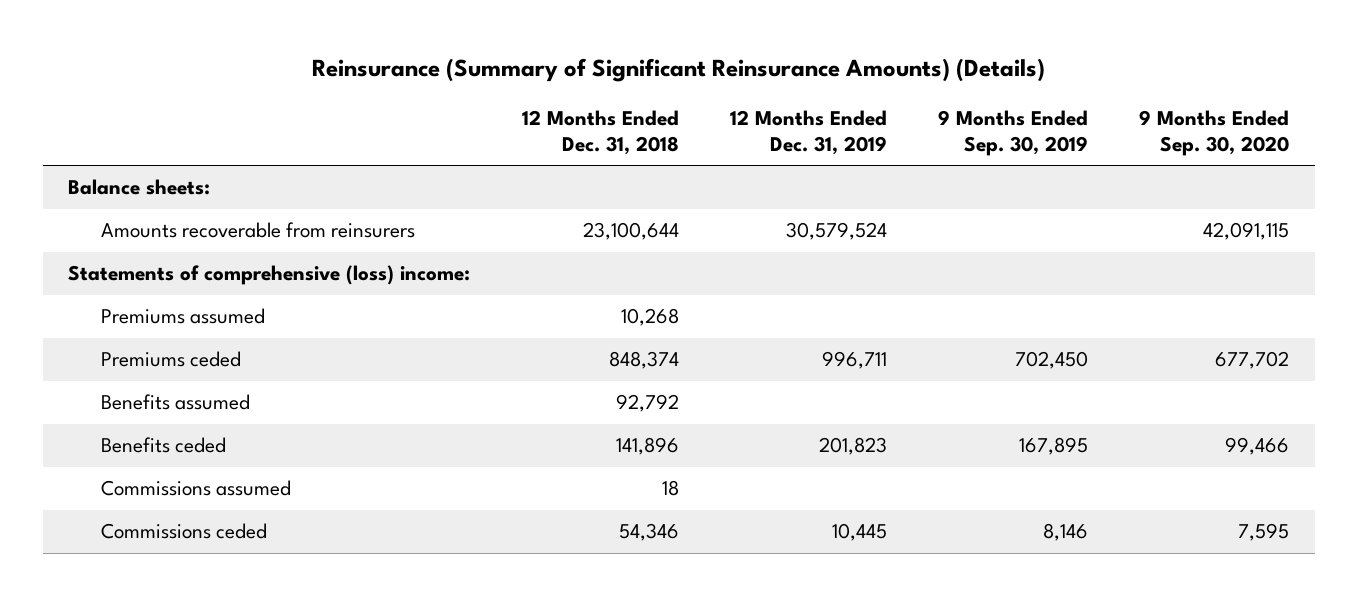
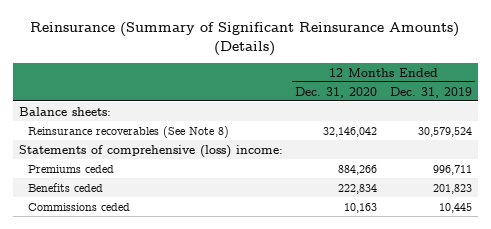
- | 12 Months Ended Dec. 31, 2018 | 12 Months Ended Dec. 31, 2019 | 9 Months Ended Sep. 30, 2019 | 9 Months Ended Sep. 30, 2020
+ | 12 Months Ended Dec. 31, 2020 | 12 Months Ended Dec. 31, 2019
- Amounts recoverable from reinsurers | 23,100,644 | 30,579,524 | | 42,091,115
+ Reinsurance recoverables (See Note 8) | 32,146,042 | 30,579,524
- Premiums assumed | 10,268 | | |
- Benefits assumed | 92,792 | | |
- Commissions assumed | 18 | | |

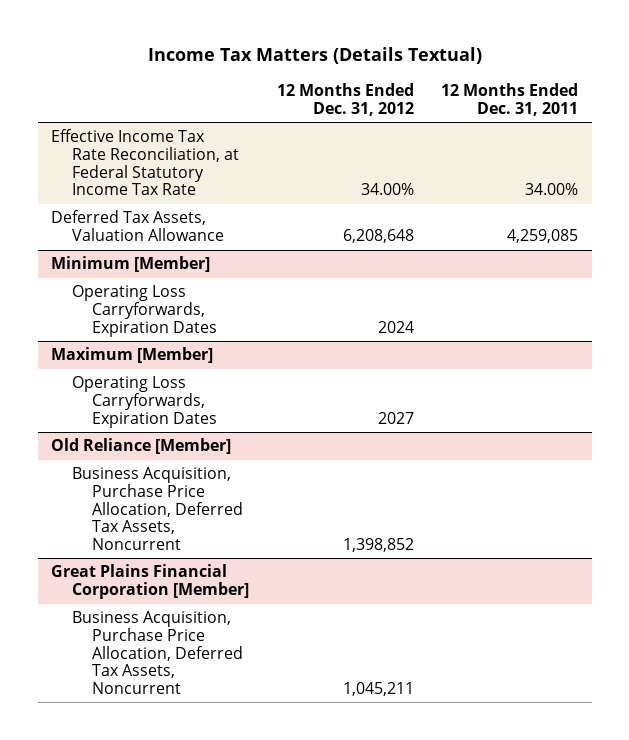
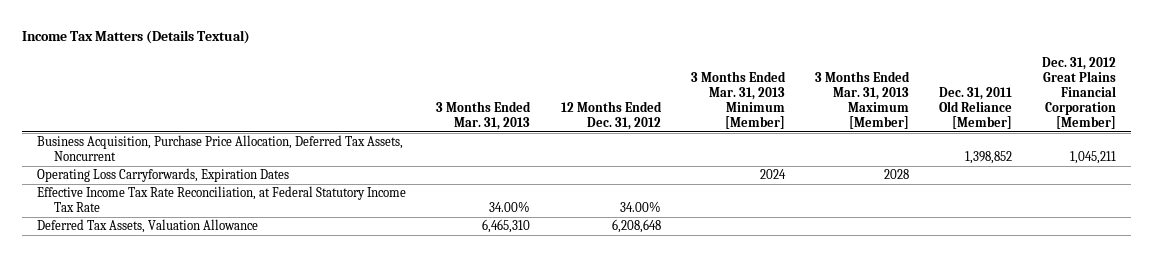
- | 12 Months Ended Dec. 31, 2012 | 12 Months Ended Dec. 31, 2011
+ | 3 Months Ended Mar. 31, 2013 | 12 Months Ended Dec. 31, 2012 | 3 Months Ended Mar. 31, 2013 Minimum [Member] | 3 Months Ended Mar. 31, 2013 Maximum [Member] | Dec. 31, 2011 Old Reliance [Member] | Dec. 31, 2012 Great Plains Financial Corporation [Member]
+ Business Acquisition, Purchase Price Allocation, Deferred Tax Assets, Noncurrent | | | | | 1,398,852 | 1,045,211
+ Operating Loss Carryforwards, Expiration Dates | | | 2024 | 2028 | |
- Minimum [Member]
- Operating Loss Carryforwards, Expiration Dates | 2024 |
- Maximum [Member]
- Operating Loss Carryforwards, Expiration Dates | 2027 |
- Old Reliance [Member]
- Business Acquisition, Purchase Price Allocation, Deferred Tax Assets, Noncurrent | 1,398,852 |
- Great Plains Financial Corporation [Member]
- Business Acquisition, Purchase Price Allocation, Deferred Tax Assets, Noncurrent | 1,045,211 |

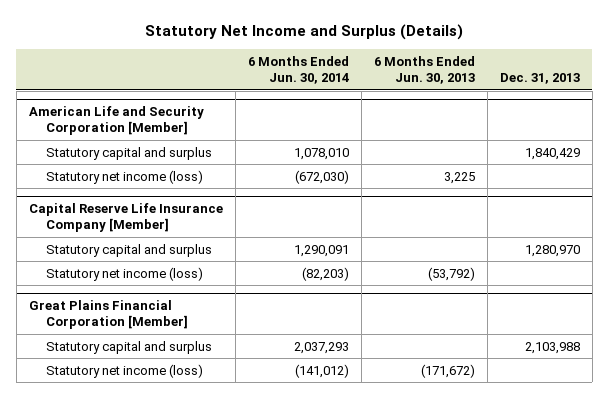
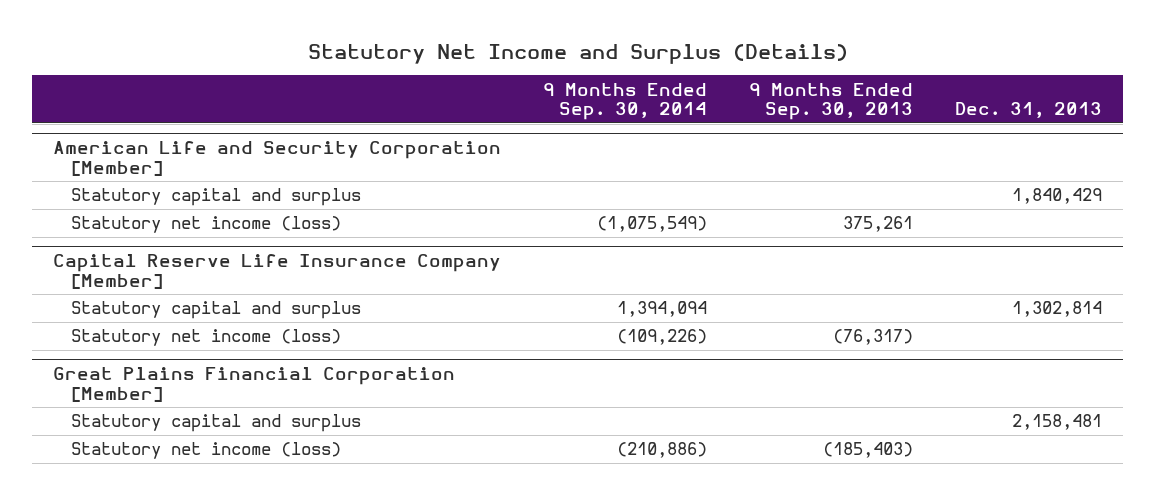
- | 6 Months Ended Jun. 30, 2014 | 6 Months Ended Jun. 30, 2013 | Dec. 31, 2013
+ | 9 Months Ended Sep. 30, 2014 | 9 Months Ended Sep. 30, 2013 | Dec. 31, 2013
@ Capital Reserve Life Insurance Company [Member]
- Statutory capital and surplus | 1,290,091 | | 1,280,970
+ Statutory capital and surplus | 1,394,094 | | 1,302,814
@ Great Plains Financial Corporation [Member]
- Statutory capital and surplus | 2,037,293 | | 2,103,988
+ Statutory capital and surplus | | | 2,158,481

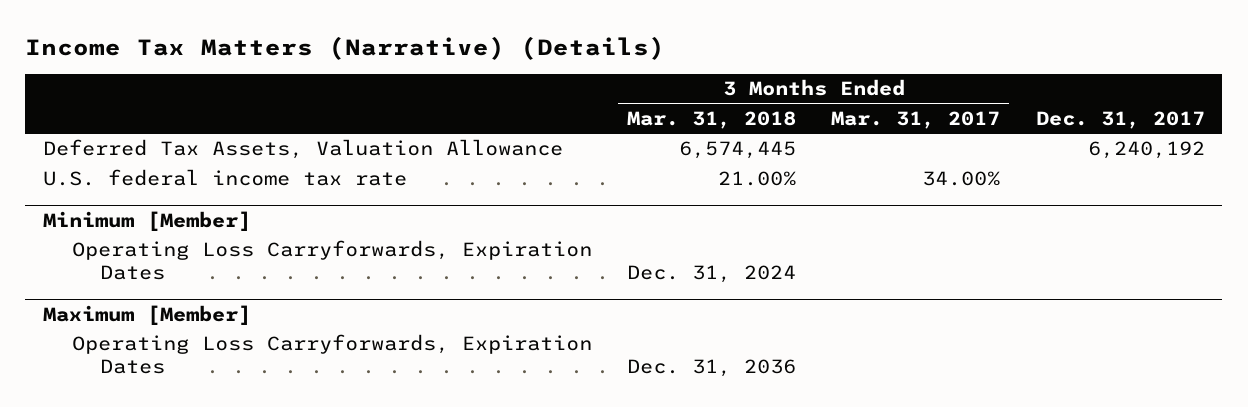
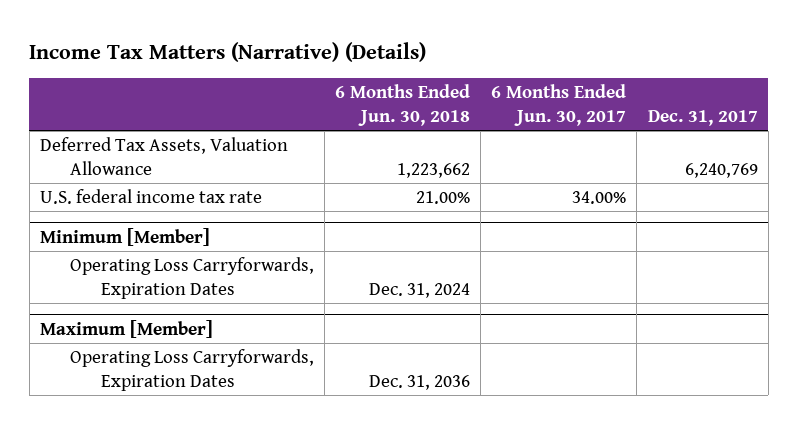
- | 3 Months Ended Mar. 31, 2018 | 3 Months Ended Mar. 31, 2017 | Dec. 31, 2017
+ | 6 Months Ended Jun. 30, 2018 | 6 Months Ended Jun. 30, 2017 | Dec. 31, 2017
- Deferred Tax Assets, Valuation Allowance | 6,574,445 | | 6,240,192
+ Deferred Tax Assets, Valuation Allowance | 1,223,662 | | 6,240,769

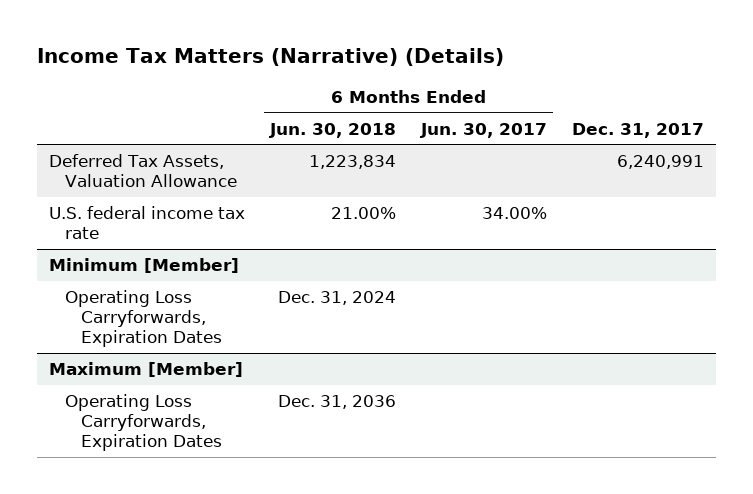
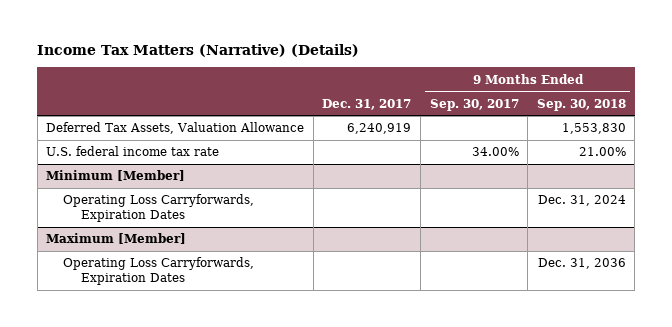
- | 6 Months Ended Jun. 30, 2018 | 6 Months Ended Jun. 30, 2017 | Dec. 31, 2017
+ | Dec. 31, 2017 | 9 Months Ended Sep. 30, 2017 | 9 Months Ended Sep. 30, 2018
- Deferred Tax Assets, Valuation Allowance | 1,223,834 | | 6,240,991
+ Deferred Tax Assets, Valuation Allowance | 6,240,919 | | 1,553,830

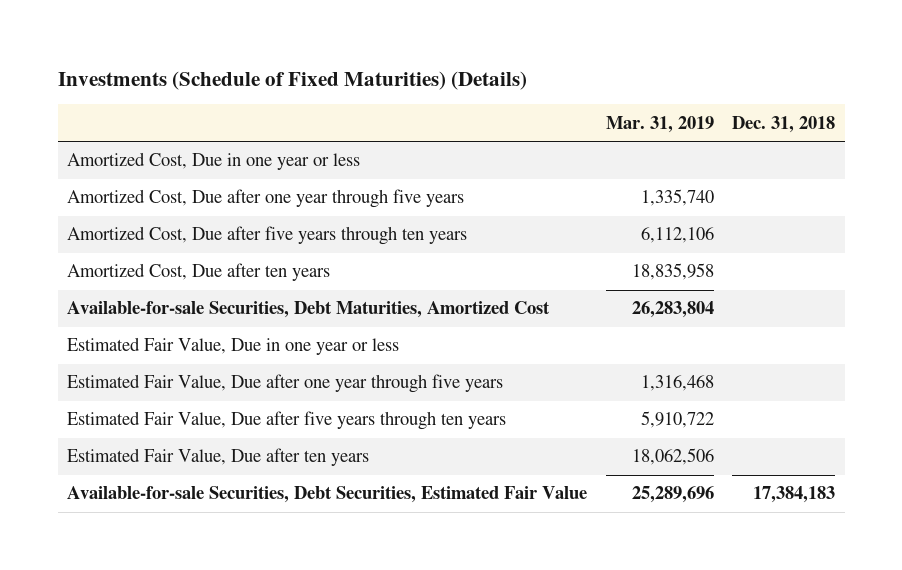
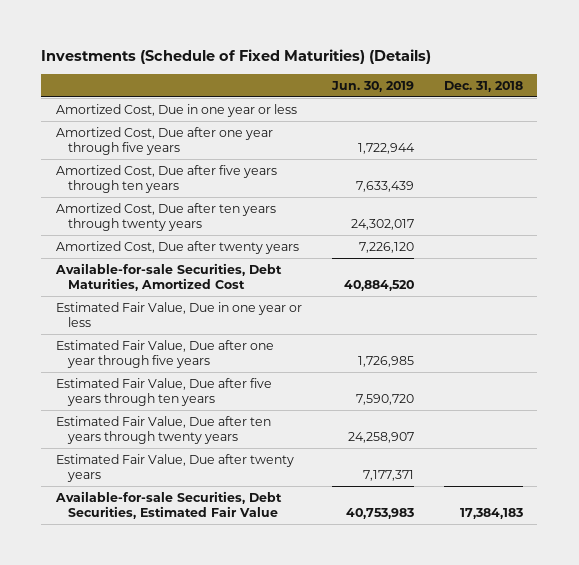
- | Mar. 31, 2019 | Dec. 31, 2018
+ | Jun. 30, 2019 | Dec. 31, 2018
- Amortized Cost, Due after ten years | 18,835,958 |
+ Amortized Cost, Due after ten years through twenty years | 24,302,017 |
+ Amortized Cost, Due after twenty years | 7,226,120 |
- Estimated Fair Value, Due after ten years | 18,062,506 |
+ Estimated Fair Value, Due after ten years through twenty years | 24,258,907 |
+ Estimated Fair Value, Due after twenty years | 7,177,371 |

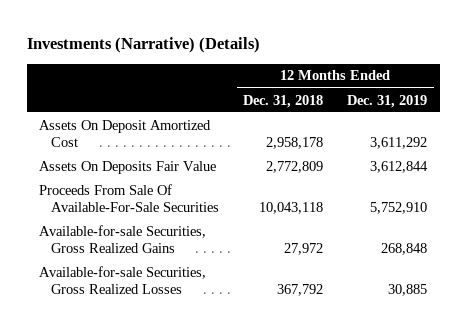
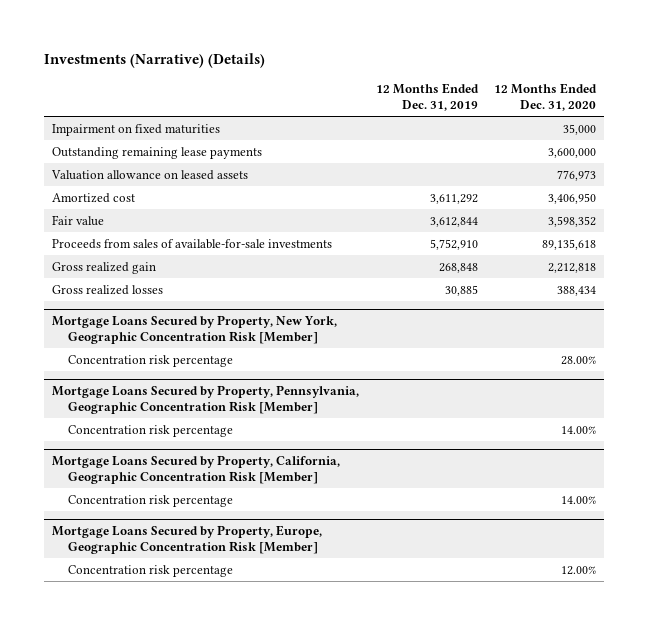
- | 12 Months Ended Dec. 31, 2018 | 12 Months Ended Dec. 31, 2019
+ | 12 Months Ended Dec. 31, 2019 | 12 Months Ended Dec. 31, 2020
- Assets On Deposit Amortized Cost | 2,958,178 | 3,611,292
- Assets On Deposits Fair Value | 2,772,809 | 3,612,844
- Proceeds From Sale Of Available-For-Sale Securities | 10,043,118 | 5,752,910
- Available-for-sale Securities, Gross Realized Gains | 27,972 | 268,848
- Available-for-sale Securities, Gross Realized Losses | 367,792 | 30,885
+ Impairment on fixed maturities | | 35,000
+ Outstanding remaining lease payments | | 3,600,000
+ Valuation allowance on leased assets | | 776,973
+ Amortized cost | 3,611,292 | 3,406,950
+ Fair value | 3,612,844 | 3,598,352
+ Proceeds from sales of available-for-sale investments | 5,752,910 | 89,135,618
+ Gross realized gain | 268,848 | 2,212,818
+ Gross realized losses | 30,885 | 388,434
+ Mortgage Loans Secured by Property, New York, Geographic Concentration Risk [Member]
+ Concentration risk percentage | | 28.00%
+ Mortgage Loans Secured by Property, Pennsylvania, Geographic Concentration Risk [Member]
+ Concentration risk percentage | | 14.00%
+ Mortgage Loans Secured by Property, California, Geographic Concentration Risk [Member]
+ Concentration risk percentage | | 14.00%
+ Mortgage Loans Secured by Property, Europe, Geographic Concentration Risk [Member]
+ Concentration risk percentage | | 12.00%

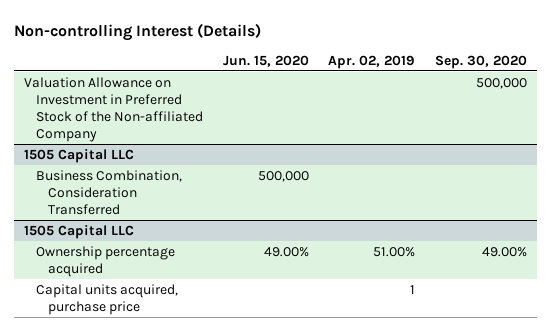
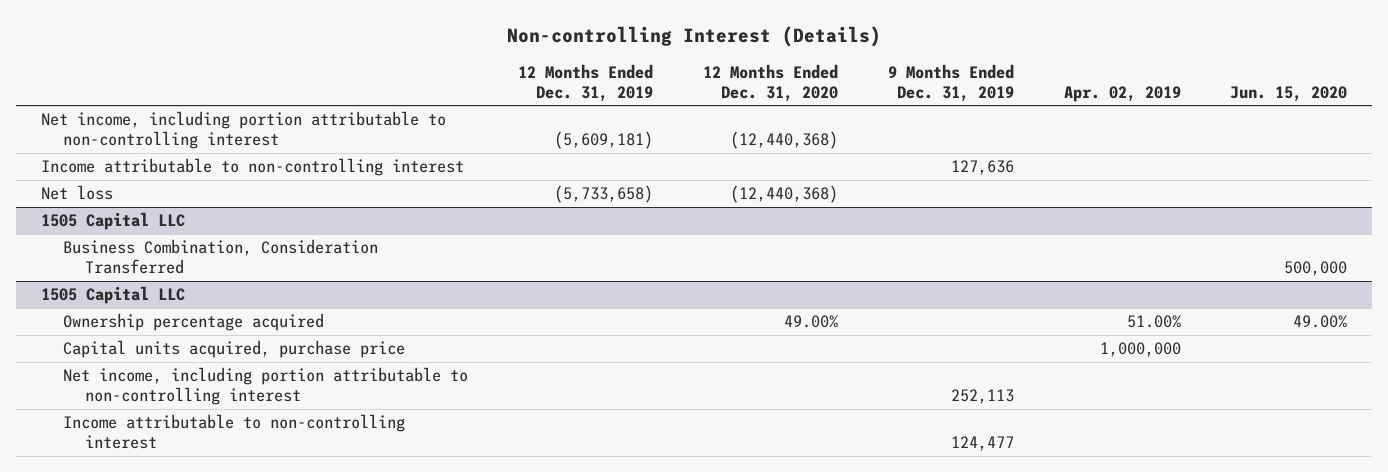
- | Jun. 15, 2020 | Apr. 02, 2019 | Sep. 30, 2020
+ | 12 Months Ended Dec. 31, 2019 | 12 Months Ended Dec. 31, 2020 | 9 Months Ended Dec. 31, 2019 | Apr. 02, 2019 | Jun. 15, 2020
- Valuation Allowance on Investment in Preferred Stock of the Non-affiliated Company | | | 500,000
+ Net income, including portion attributable to non-controlling interest | (5,609,181) | (12,440,368) | | |
+ Income attributable to non-controlling interest | | | 127,636 | |
+ Net loss | (5,733,658) | (12,440,368) | | |
@ 1505 Capital LLC
- Capital units acquired, purchase price | | 1 |
+ Capital units acquired, purchase price | | | | 1,000,000 |
+ Net income, including portion attributable to non-controlling interest | | | 252,113 | |
+ Income attributable to non-controlling interest | | | 124,477 | |

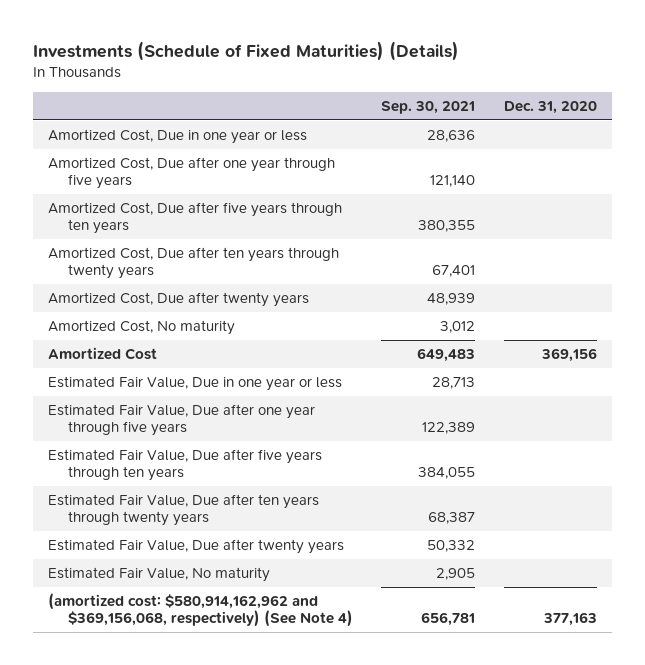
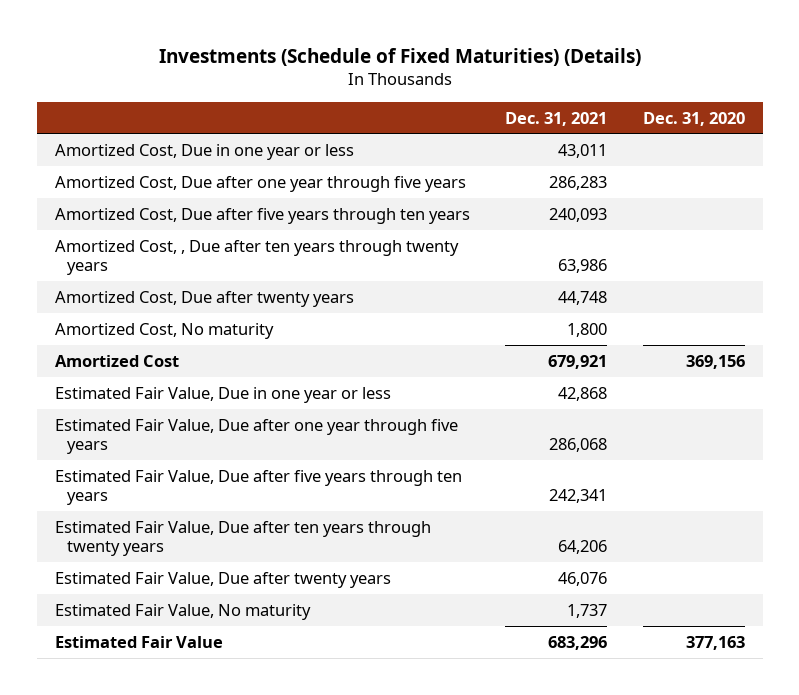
- | Sep. 30, 2021 | Dec. 31, 2020
+ | Dec. 31, 2021 | Dec. 31, 2020
- Amortized Cost, Due after ten years through twenty years | 67,401 |
+ Amortized Cost, , Due after ten years through twenty years | 63,986 |
- (amortized cost: $580,914,162,962 and $369,156,068, respectively) (See Note 4) | 656,781 | 377,163
+ Estimated Fair Value | 683,296 | 377,163

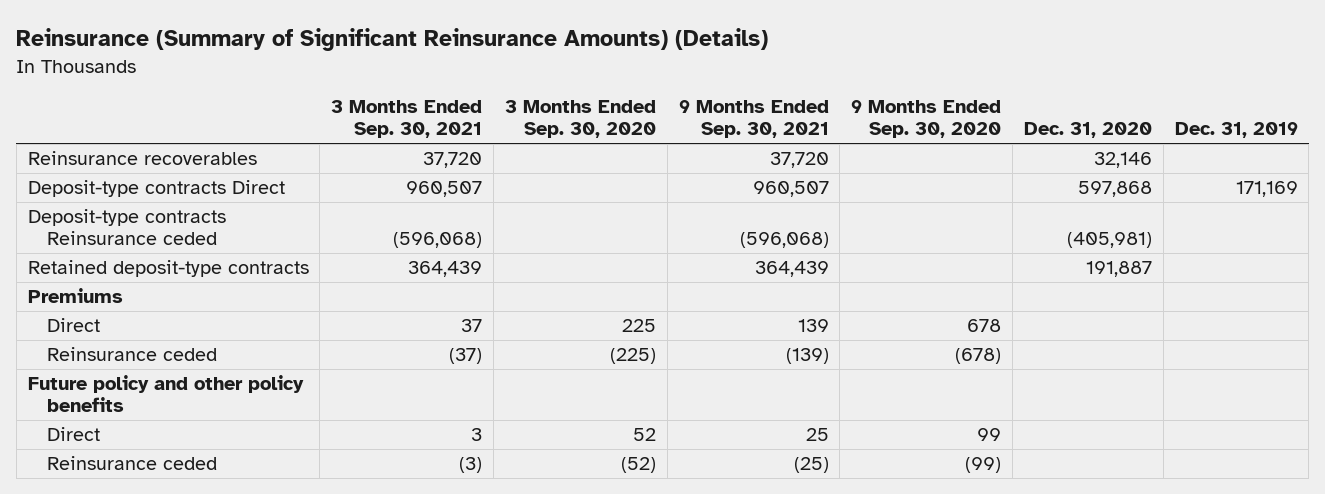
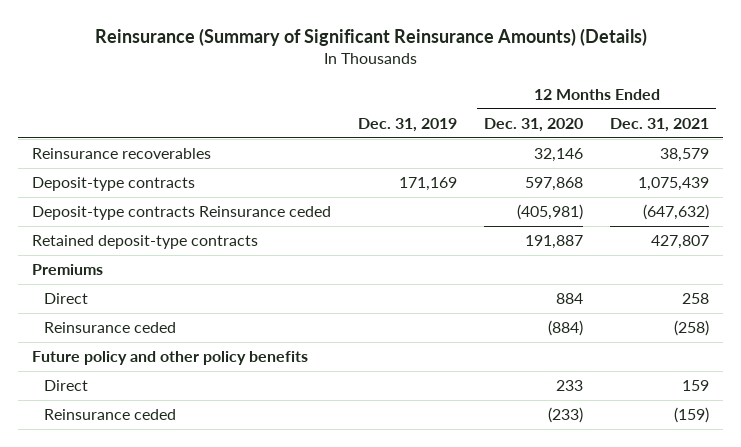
- | 3 Months Ended Sep. 30, 2021 | 3 Months Ended Sep. 30, 2020 | 9 Months Ended Sep. 30, 2021 | 9 Months Ended Sep. 30, 2020 | Dec. 31, 2020 | Dec. 31, 2019
+ | Dec. 31, 2019 | 12 Months Ended Dec. 31, 2020 | 12 Months Ended Dec. 31, 2021
- Deposit-type contracts Direct | 960,507 | | 960,507 | | 597,868 | 171,169
+ Deposit-type contracts | 171,169 | 597,868 | 1,075,439

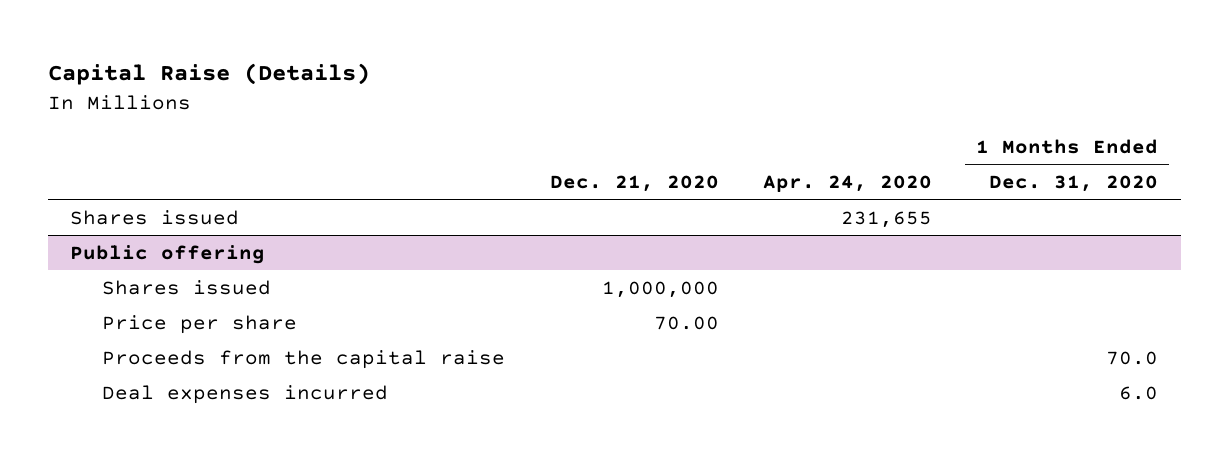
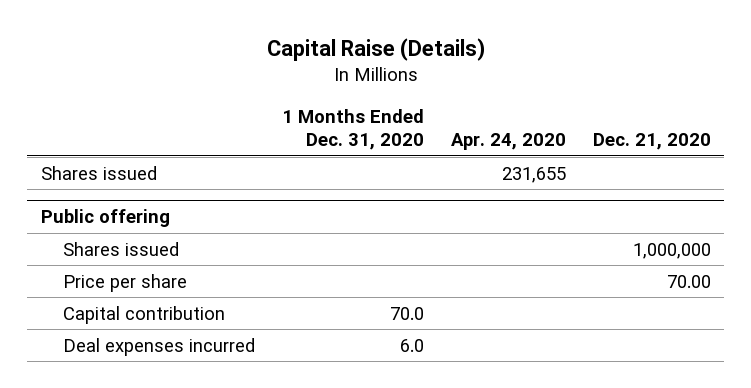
- | Dec. 21, 2020 | Apr. 24, 2020 | 1 Months Ended Dec. 31, 2020
+ | 1 Months Ended Dec. 31, 2020 | Apr. 24, 2020 | Dec. 21, 2020
@ Public offering
- Proceeds from the capital raise | | | 70.0
+ Capital contribution | 70.0 | |

